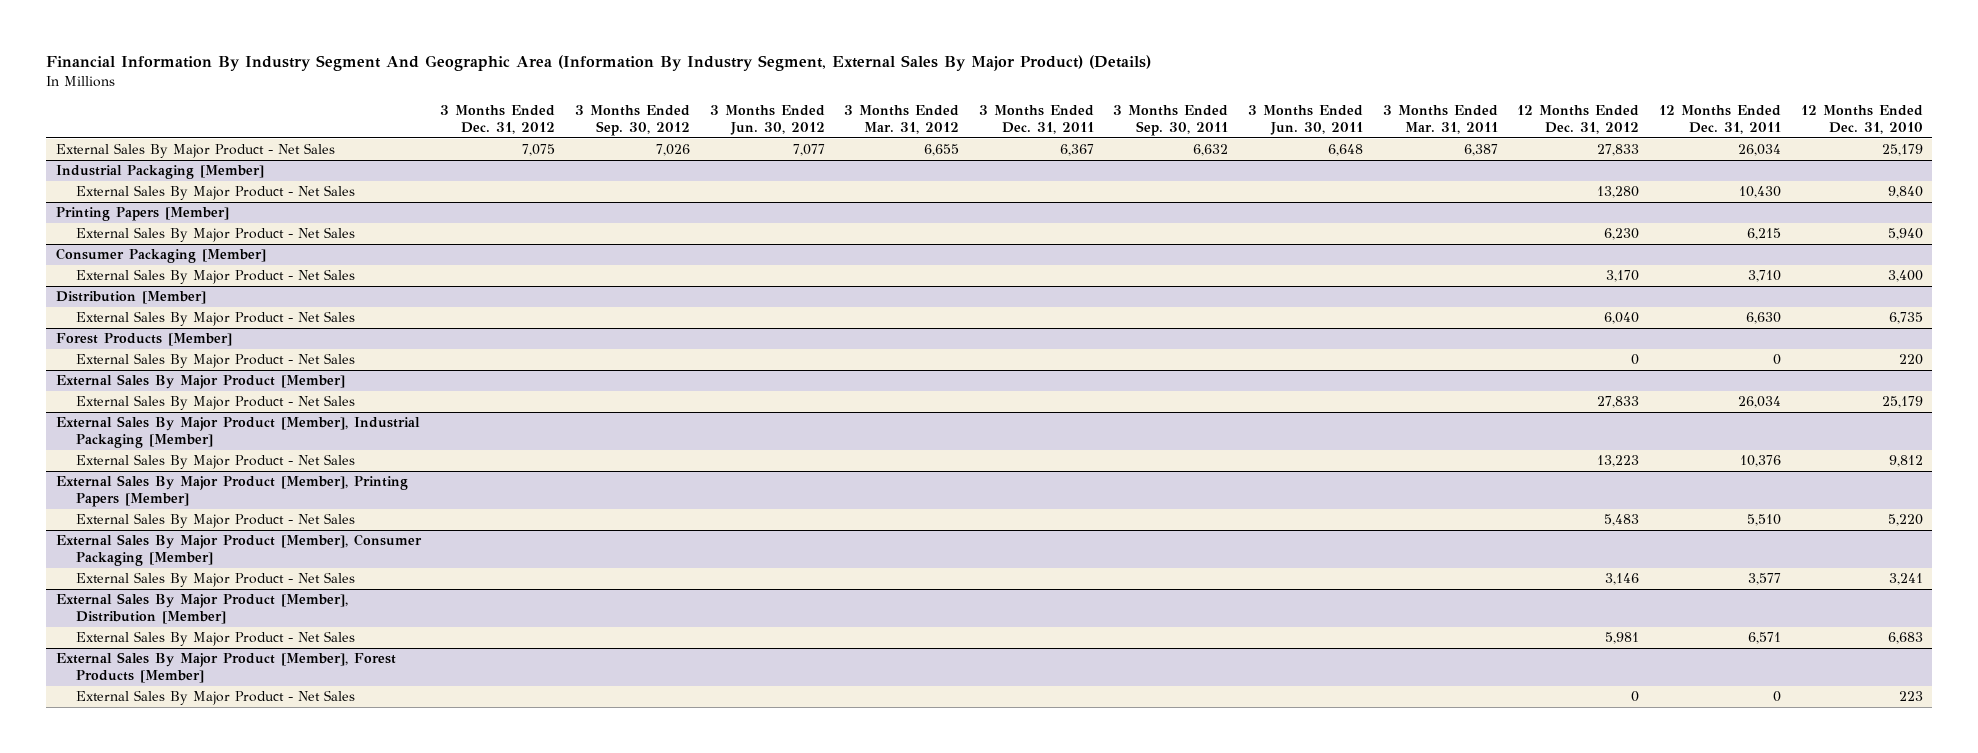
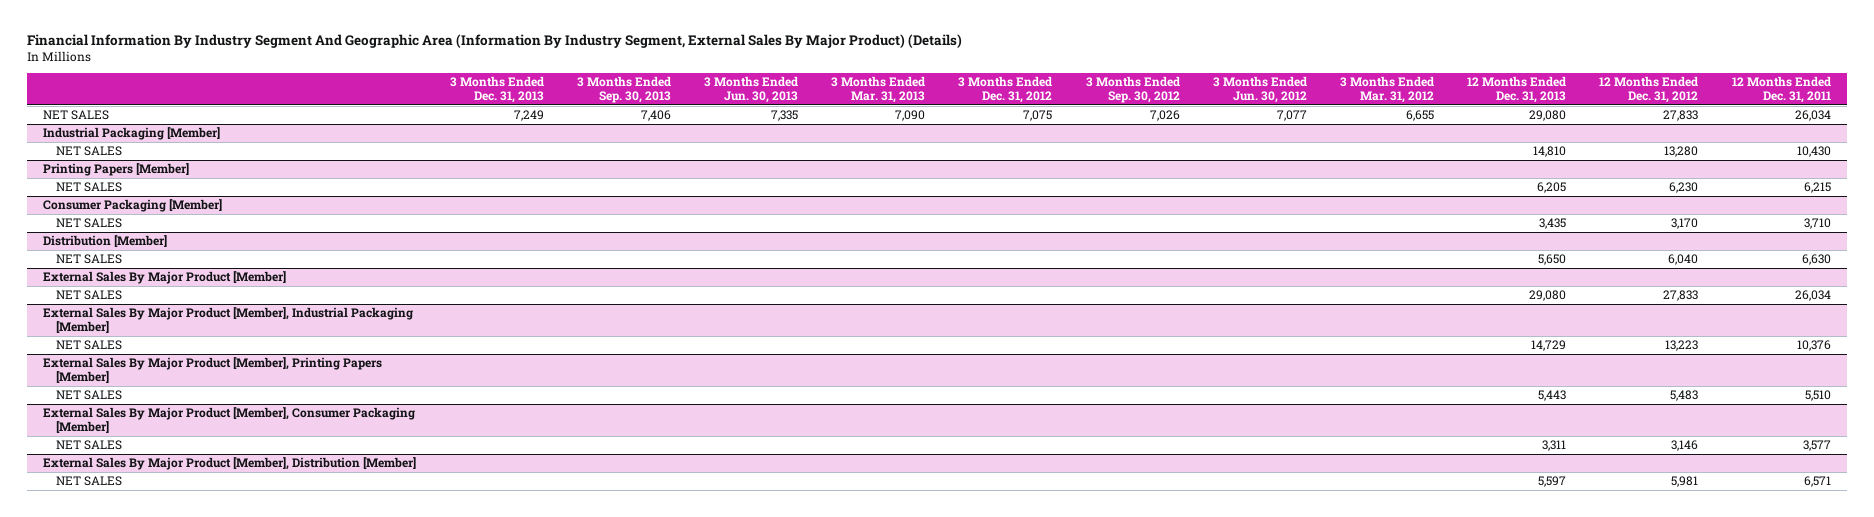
- | 3 Months Ended Dec. 31, 2012 | 3 Months Ended Sep. 30, 2012 | 3 Months Ended Jun. 30, 2012 | 3 Months Ended Mar. 31, 2012 | 3 Months Ended Dec. 31, 2011 | 3 Months Ended Sep. 30, 2011 | 3 Months Ended Jun. 30, 2011 | 3 Months Ended Mar. 31, 2011 | 12 Months Ended Dec. 31, 2012 | 12 Months Ended Dec. 31, 2011 | 12 Months Ended Dec. 31, 2010
+ | 3 Months Ended Dec. 31, 2013 | 3 Months Ended Sep. 30, 2013 | 3 Months Ended Jun. 30, 2013 | 3 Months Ended Mar. 31, 2013 | 3 Months Ended Dec. 31, 2012 | 3 Months Ended Sep. 30, 2012 | 3 Months Ended Jun. 30, 2012 | 3 Months Ended Mar. 31, 2012 | 12 Months Ended Dec. 31, 2013 | 12 Months Ended Dec. 31, 2012 | 12 Months Ended Dec. 31, 2011
- External Sales By Major Product - Net Sales | 7,075 | 7,026 | 7,077 | 6,655 | 6,367 | 6,632 | 6,648 | 6,387 | 27,833 | 26,034 | 25,179
+ NET SALES | 7,249 | 7,406 | 7,335 | 7,090 | 7,075 | 7,026 | 7,077 | 6,655 | 29,080 | 27,833 | 26,034
@ Industrial Packaging [Member]
- External Sales By Major Product - Net Sales | | | | | | | | | 13,280 | 10,430 | 9,840
+ NET SALES | | | | | | | | | 14,810 | 13,280 | 10,430
@ Printing Papers [Member]
- External Sales By Major Product - Net Sales | | | | | | | | | 6,230 | 6,215 | 5,940
+ NET SALES | | | | | | | | | 6,205 | 6,230 | 6,215
@ Consumer Packaging [Member]
- External Sales By Major Product - Net Sales | | | | | | | | | 3,170 | 3,710 | 3,400
+ NET SALES | | | | | | | | | 3,435 | 3,170 | 3,710
@ Distribution [Member]
- External Sales By Major Product - Net Sales | | | | | | | | | 6,040 | 6,630 | 6,735
- Forest Products [Member]
- External Sales By Major Product - Net Sales | | | | | | | | | 0 | 0 | 220
@ Distribution [Member]
+ NET SALES | | | | | | | | | 5,650 | 6,040 | 6,630
@ External Sales By Major Product [Member]
- External Sales By Major Product - Net Sales | | | | | | | | | 27,833 | 26,034 | 25,179
+ NET SALES | | | | | | | | | 29,080 | 27,833 | 26,034
@ External Sales By Major Product [Member], Industrial Packaging [Member]
- External Sales By Major Product - Net Sales | | | | | | | | | 13,223 | 10,376 | 9,812
+ NET SALES | | | | | | | | | 14,729 | 13,223 | 10,376
@ External Sales By Major Product [Member], Printing Papers [Member]
- External Sales By Major Product - Net Sales | | | | | | | | | 5,483 | 5,510 | 5,220
+ NET SALES | | | | | | | | | 5,443 | 5,483 | 5,510
@ External Sales By Major Product [Member], Consumer Packaging [Member]
- External Sales By Major Product - Net Sales | | | | | | | | | 3,146 | 3,577 | 3,241
+ NET SALES | | | | | | | | | 3,311 | 3,146 | 3,577
@ External Sales By Major Product [Member], Distribution [Member]
- External Sales By Major Product - Net Sales | | | | | | | | | 5,981 | 6,571 | 6,683
- External Sales By Major Product [Member], Forest Products [Member]
- External Sales By Major Product - Net Sales | | | | | | | | | 0 | 0 | 223
@ External Sales By Major Product [Member], Distribution [Member]
+ NET SALES | | | | | | | | | 5,597 | 5,981 | 6,571

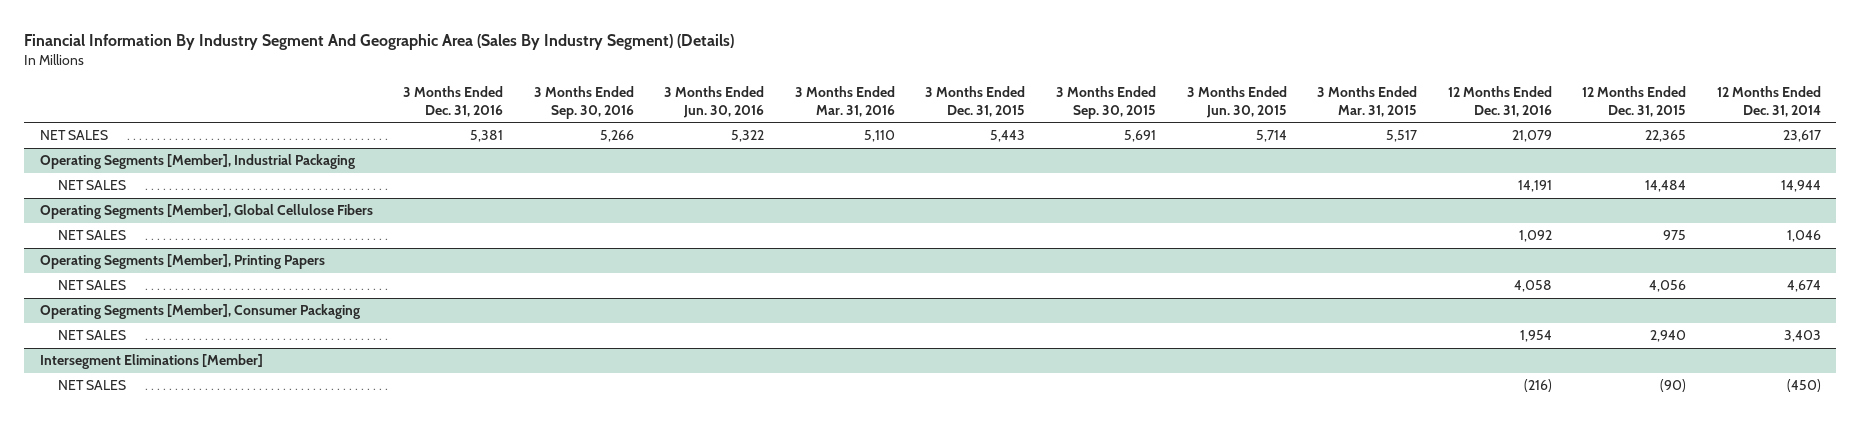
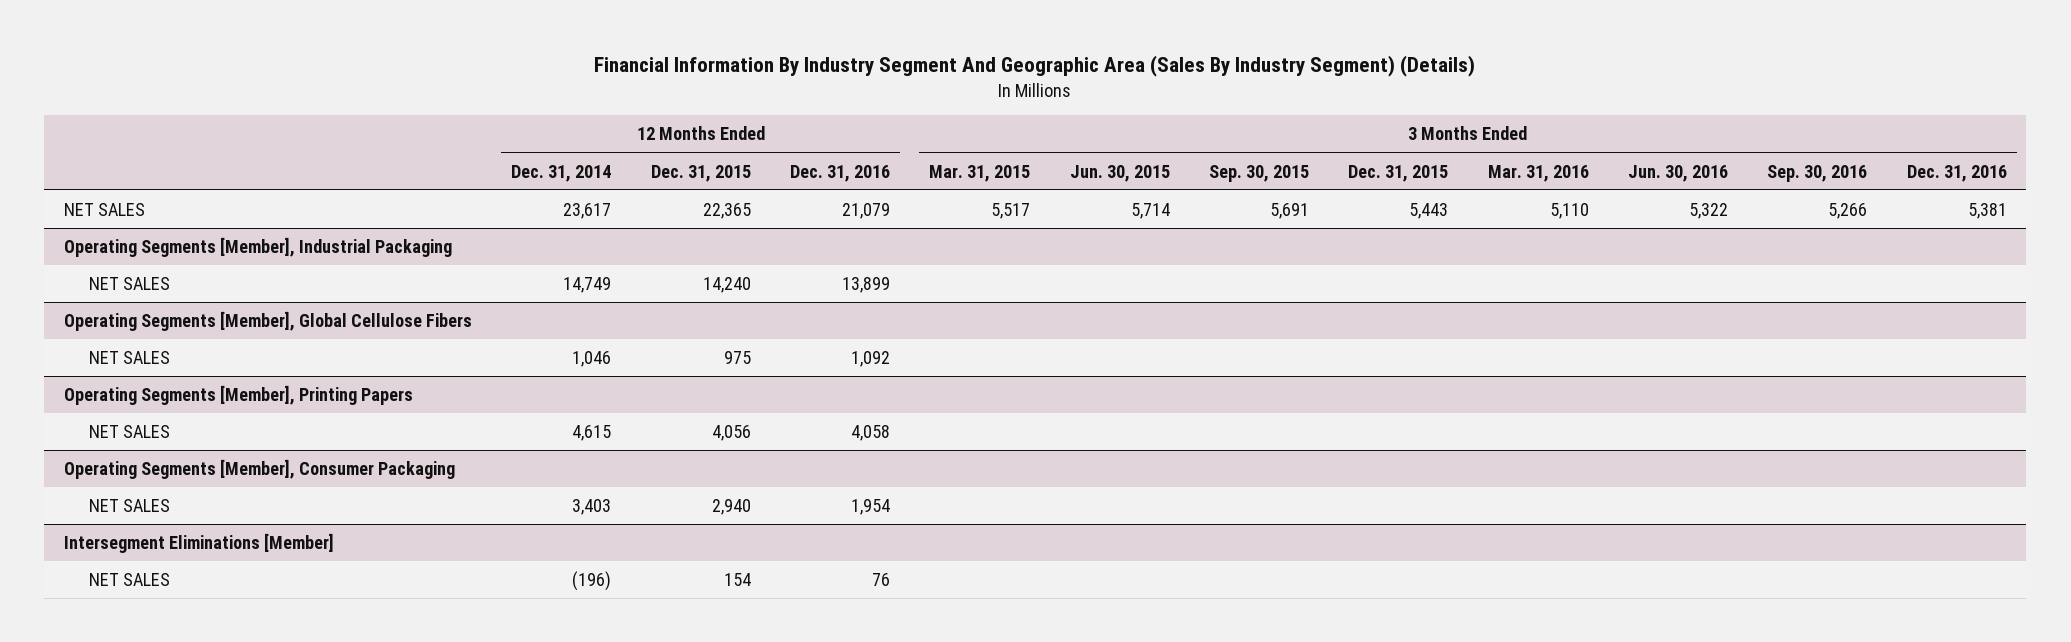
- | 3 Months Ended Dec. 31, 2016 | 3 Months Ended Sep. 30, 2016 | 3 Months Ended Jun. 30, 2016 | 3 Months Ended Mar. 31, 2016 | 3 Months Ended Dec. 31, 2015 | 3 Months Ended Sep. 30, 2015 | 3 Months Ended Jun. 30, 2015 | 3 Months Ended Mar. 31, 2015 | 12 Months Ended Dec. 31, 2016 | 12 Months Ended Dec. 31, 2015 | 12 Months Ended Dec. 31, 2014
+ | 12 Months Ended Dec. 31, 2014 | 12 Months Ended Dec. 31, 2015 | 12 Months Ended Dec. 31, 2016 | 3 Months Ended Mar. 31, 2015 | 3 Months Ended Jun. 30, 2015 | 3 Months Ended Sep. 30, 2015 | 3 Months Ended Dec. 31, 2015 | 3 Months Ended Mar. 31, 2016 | 3 Months Ended Jun. 30, 2016 | 3 Months Ended Sep. 30, 2016 | 3 Months Ended Dec. 31, 2016
@ Operating Segments [Member], Industrial Packaging
- NET SALES | | | | | | | | | 14,191 | 14,484 | 14,944
+ NET SALES | 14,749 | 14,240 | 13,899 | | | | | | | |
@ Operating Segments [Member], Printing Papers
- NET SALES | | | | | | | | | 4,058 | 4,056 | 4,674
+ NET SALES | 4,615 | 4,056 | 4,058 | | | | | | | |
@ Intersegment Eliminations [Member]
- NET SALES | | | | | | | | | (216) | (90) | (450)
+ NET SALES | (196) | 154 | 76 | | | | | | | |

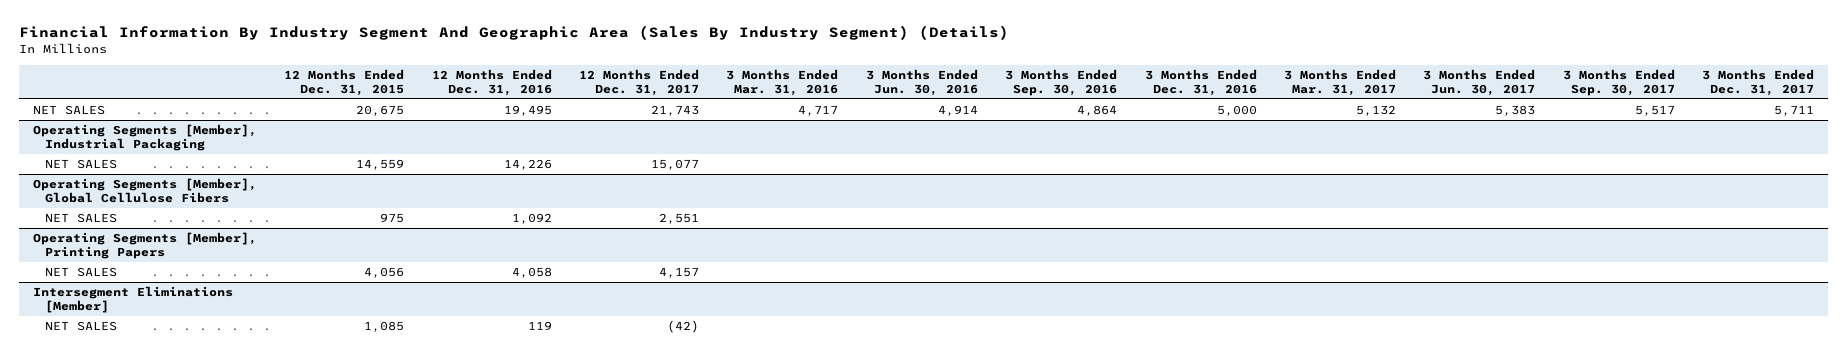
- | 12 Months Ended Dec. 31, 2014 | 12 Months Ended Dec. 31, 2015 | 12 Months Ended Dec. 31, 2016 | 3 Months Ended Mar. 31, 2015 | 3 Months Ended Jun. 30, 2015 | 3 Months Ended Sep. 30, 2015 | 3 Months Ended Dec. 31, 2015 | 3 Months Ended Mar. 31, 2016 | 3 Months Ended Jun. 30, 2016 | 3 Months Ended Sep. 30, 2016 | 3 Months Ended Dec. 31, 2016
+ | 12 Months Ended Dec. 31, 2015 | 12 Months Ended Dec. 31, 2016 | 12 Months Ended Dec. 31, 2017 | 3 Months Ended Mar. 31, 2016 | 3 Months Ended Jun. 30, 2016 | 3 Months Ended Sep. 30, 2016 | 3 Months Ended Dec. 31, 2016 | 3 Months Ended Mar. 31, 2017 | 3 Months Ended Jun. 30, 2017 | 3 Months Ended Sep. 30, 2017 | 3 Months Ended Dec. 31, 2017
- NET SALES | 23,617 | 22,365 | 21,079 | 5,517 | 5,714 | 5,691 | 5,443 | 5,110 | 5,322 | 5,266 | 5,381
+ NET SALES | 20,675 | 19,495 | 21,743 | 4,717 | 4,914 | 4,864 | 5,000 | 5,132 | 5,383 | 5,517 | 5,711
@ Operating Segments [Member], Industrial Packaging
- NET SALES | 14,749 | 14,240 | 13,899 | | | | | | | |
+ NET SALES | 14,559 | 14,226 | 15,077 | | | | | | | |
- Operating Segments [Member], Consumer Packaging
- NET SALES | 3,403 | 2,940 | 1,954 | | | | | | | |
@ Intersegment Eliminations [Member]
- NET SALES | (196) | 154 | 76 | | | | | | | |
+ NET SALES | 1,085 | 119 | (42) | | | | | | | |

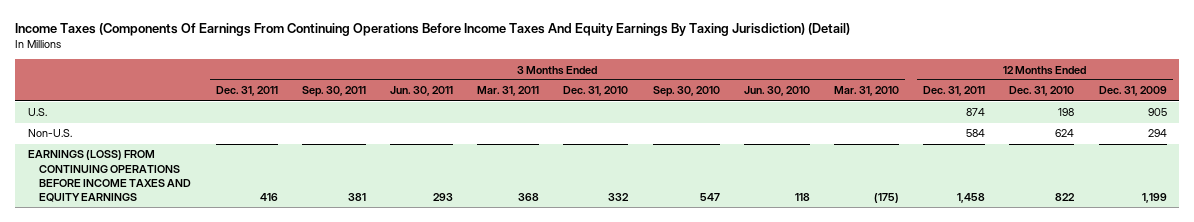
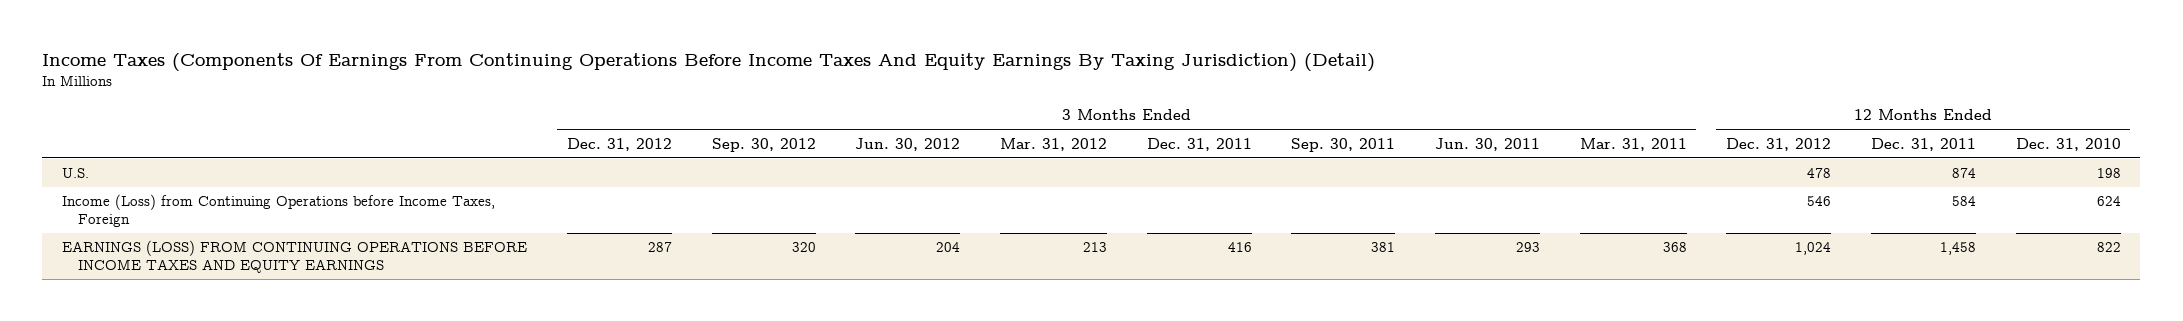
- | 3 Months Ended Dec. 31, 2011 | 3 Months Ended Sep. 30, 2011 | 3 Months Ended Jun. 30, 2011 | 3 Months Ended Mar. 31, 2011 | 3 Months Ended Dec. 31, 2010 | 3 Months Ended Sep. 30, 2010 | 3 Months Ended Jun. 30, 2010 | 3 Months Ended Mar. 31, 2010 | 12 Months Ended Dec. 31, 2011 | 12 Months Ended Dec. 31, 2010 | 12 Months Ended Dec. 31, 2009
+ | 3 Months Ended Dec. 31, 2012 | 3 Months Ended Sep. 30, 2012 | 3 Months Ended Jun. 30, 2012 | 3 Months Ended Mar. 31, 2012 | 3 Months Ended Dec. 31, 2011 | 3 Months Ended Sep. 30, 2011 | 3 Months Ended Jun. 30, 2011 | 3 Months Ended Mar. 31, 2011 | 12 Months Ended Dec. 31, 2012 | 12 Months Ended Dec. 31, 2011 | 12 Months Ended Dec. 31, 2010
- Non-U.S. | | | | | | | | | 584 | 624 | 294
+ Income (Loss) from Continuing Operations before Income Taxes, Foreign | | | | | | | | | 546 | 584 | 624

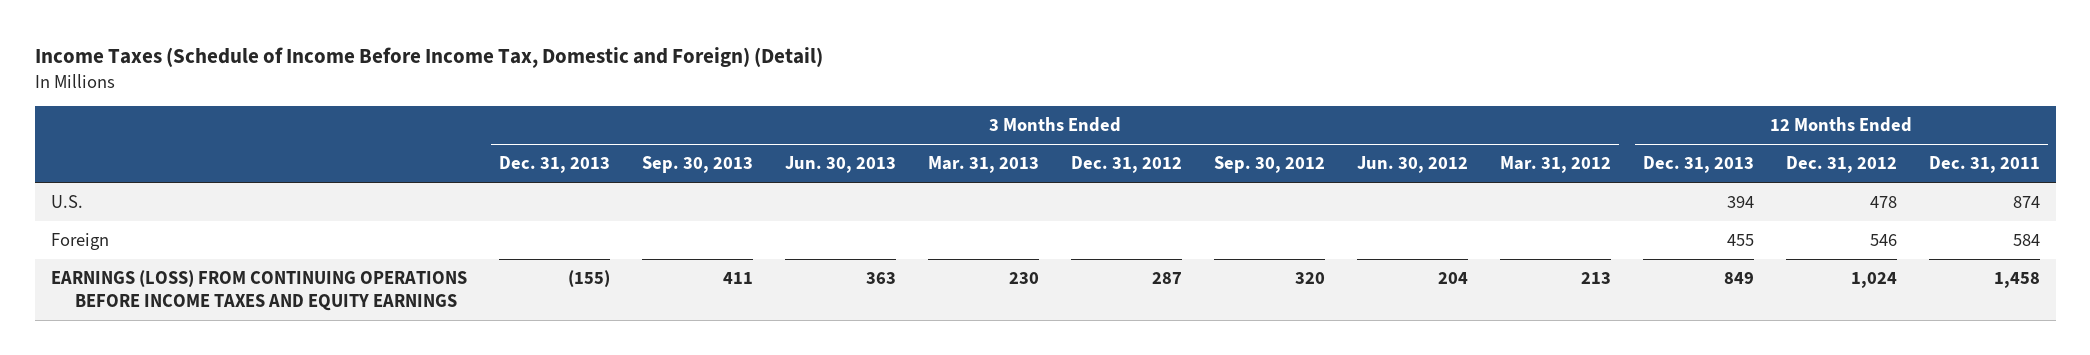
- Income Taxes (Components Of Earnings From Continuing Operations Before Income Taxes And Equity Earnings By Taxing Jurisdiction) (Detail)
+ Income Taxes (Schedule of Income Before Income Tax, Domestic and Foreign) (Detail)
- | 3 Months Ended Dec. 31, 2012 | 3 Months Ended Sep. 30, 2012 | 3 Months Ended Jun. 30, 2012 | 3 Months Ended Mar. 31, 2012 | 3 Months Ended Dec. 31, 2011 | 3 Months Ended Sep. 30, 2011 | 3 Months Ended Jun. 30, 2011 | 3 Months Ended Mar. 31, 2011 | 12 Months Ended Dec. 31, 2012 | 12 Months Ended Dec. 31, 2011 | 12 Months Ended Dec. 31, 2010
+ | 3 Months Ended Dec. 31, 2013 | 3 Months Ended Sep. 30, 2013 | 3 Months Ended Jun. 30, 2013 | 3 Months Ended Mar. 31, 2013 | 3 Months Ended Dec. 31, 2012 | 3 Months Ended Sep. 30, 2012 | 3 Months Ended Jun. 30, 2012 | 3 Months Ended Mar. 31, 2012 | 12 Months Ended Dec. 31, 2013 | 12 Months Ended Dec. 31, 2012 | 12 Months Ended Dec. 31, 2011
- Income (Loss) from Continuing Operations before Income Taxes, Foreign | | | | | | | | | 546 | 584 | 624
+ Foreign | | | | | | | | | 455 | 546 | 584

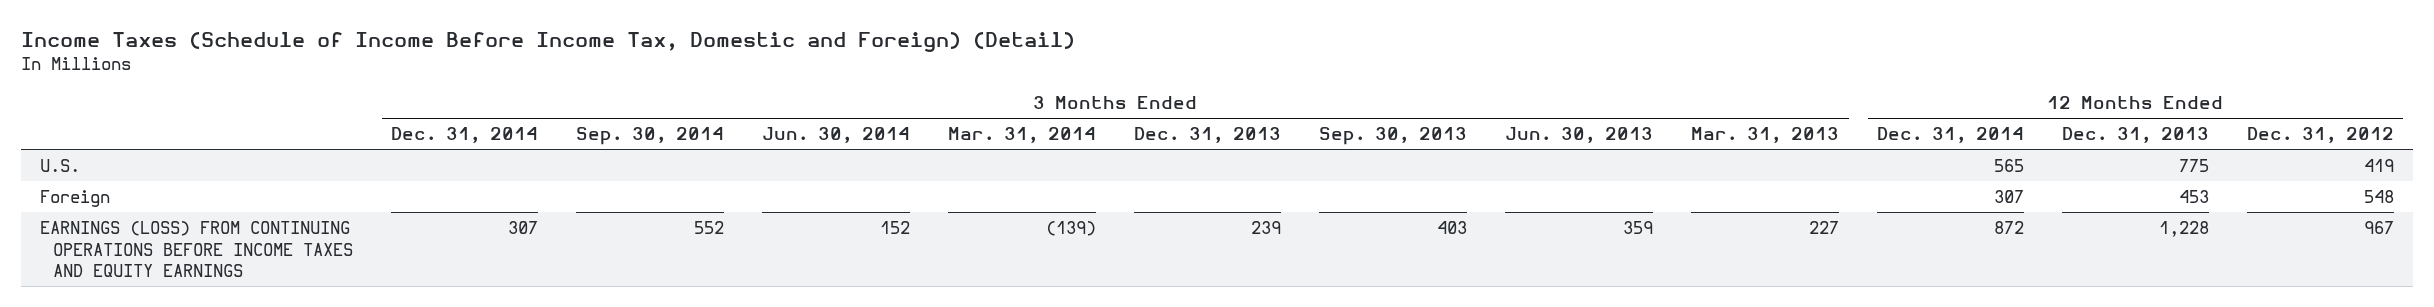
- | 3 Months Ended Dec. 31, 2013 | 3 Months Ended Sep. 30, 2013 | 3 Months Ended Jun. 30, 2013 | 3 Months Ended Mar. 31, 2013 | 3 Months Ended Dec. 31, 2012 | 3 Months Ended Sep. 30, 2012 | 3 Months Ended Jun. 30, 2012 | 3 Months Ended Mar. 31, 2012 | 12 Months Ended Dec. 31, 2013 | 12 Months Ended Dec. 31, 2012 | 12 Months Ended Dec. 31, 2011
+ | 3 Months Ended Dec. 31, 2014 | 3 Months Ended Sep. 30, 2014 | 3 Months Ended Jun. 30, 2014 | 3 Months Ended Mar. 31, 2014 | 3 Months Ended Dec. 31, 2013 | 3 Months Ended Sep. 30, 2013 | 3 Months Ended Jun. 30, 2013 | 3 Months Ended Mar. 31, 2013 | 12 Months Ended Dec. 31, 2014 | 12 Months Ended Dec. 31, 2013 | 12 Months Ended Dec. 31, 2012
- U.S. | | | | | | | | | 394 | 478 | 874
- Foreign | | | | | | | | | 455 | 546 | 584
- EARNINGS (LOSS) FROM CONTINUING OPERATIONS BEFORE INCOME TAXES AND EQUITY EARNINGS | (155) | 411 | 363 | 230 | 287 | 320 | 204 | 213 | 849 | 1,024 | 1,458
+ U.S. | | | | | | | | | 565 | 775 | 419
+ Foreign | | | | | | | | | 307 | 453 | 548
+ EARNINGS (LOSS) FROM CONTINUING OPERATIONS BEFORE INCOME TAXES AND EQUITY EARNINGS | 307 | 552 | 152 | (139) | 239 | 403 | 359 | 227 | 872 | 1,228 | 967

